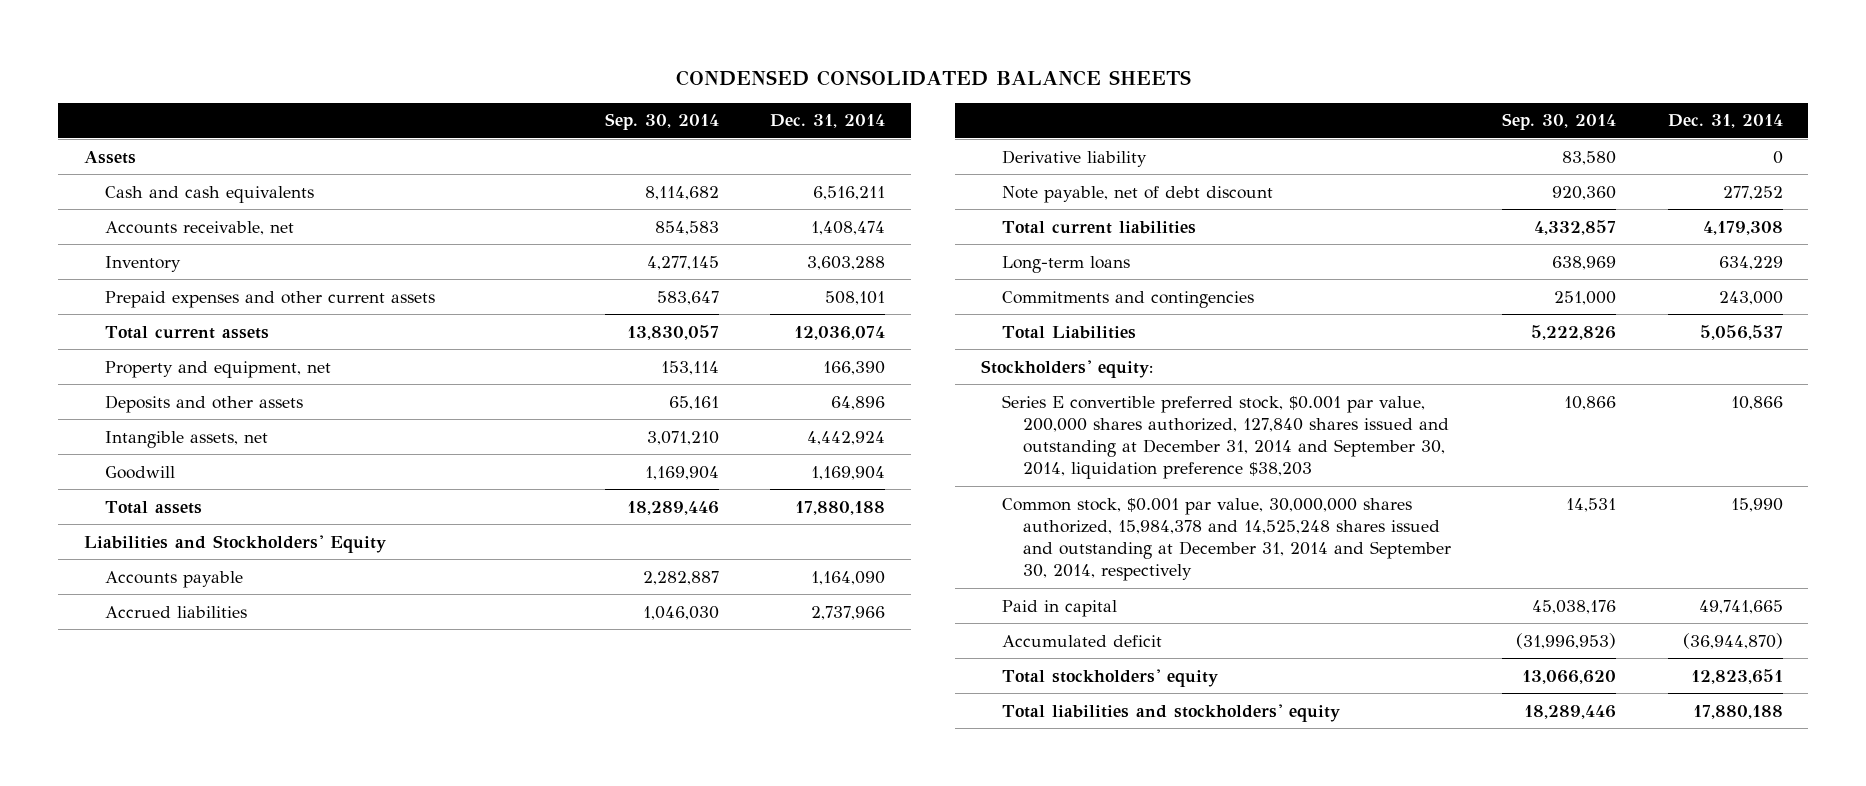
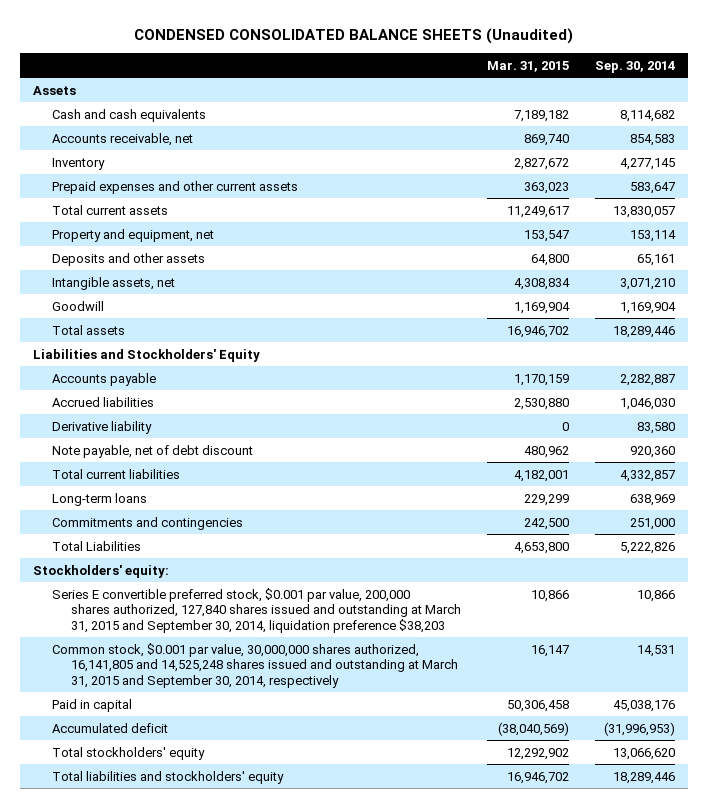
- CONDENSED CONSOLIDATED BALANCE SHEETS
+ CONDENSED CONSOLIDATED BALANCE SHEETS (Unaudited)
- | Sep. 30, 2014 | Dec. 31, 2014
+ | Mar. 31, 2015 | Sep. 30, 2014
- Series E convertible preferred stock, $0.001 par value, 200,000 shares authorized, 127,840 shares issued and outstanding at December 31, 2014 and September 30, 2014, liquidation preference $38,203 | 10,866 | 10,866
- Common stock, $0.001 par value, 30,000,000 shares authorized, 15,984,378 and 14,525,248 shares issued and outstanding at December 31, 2014 and September 30, 2014, respectively | 14,531 | 15,990
+ Series E convertible preferred stock, $0.001 par value, 200,000 shares authorized, 127,840 shares issued and outstanding at March 31, 2015 and September 30, 2014, liquidation preference $38,203 | 10,866 | 10,866
+ Common stock, $0.001 par value, 30,000,000 shares authorized, 16,141,805 and 14,525,248 shares issued and outstanding at March 31, 2015 and September 30, 2014, respectively | 16,147 | 14,531

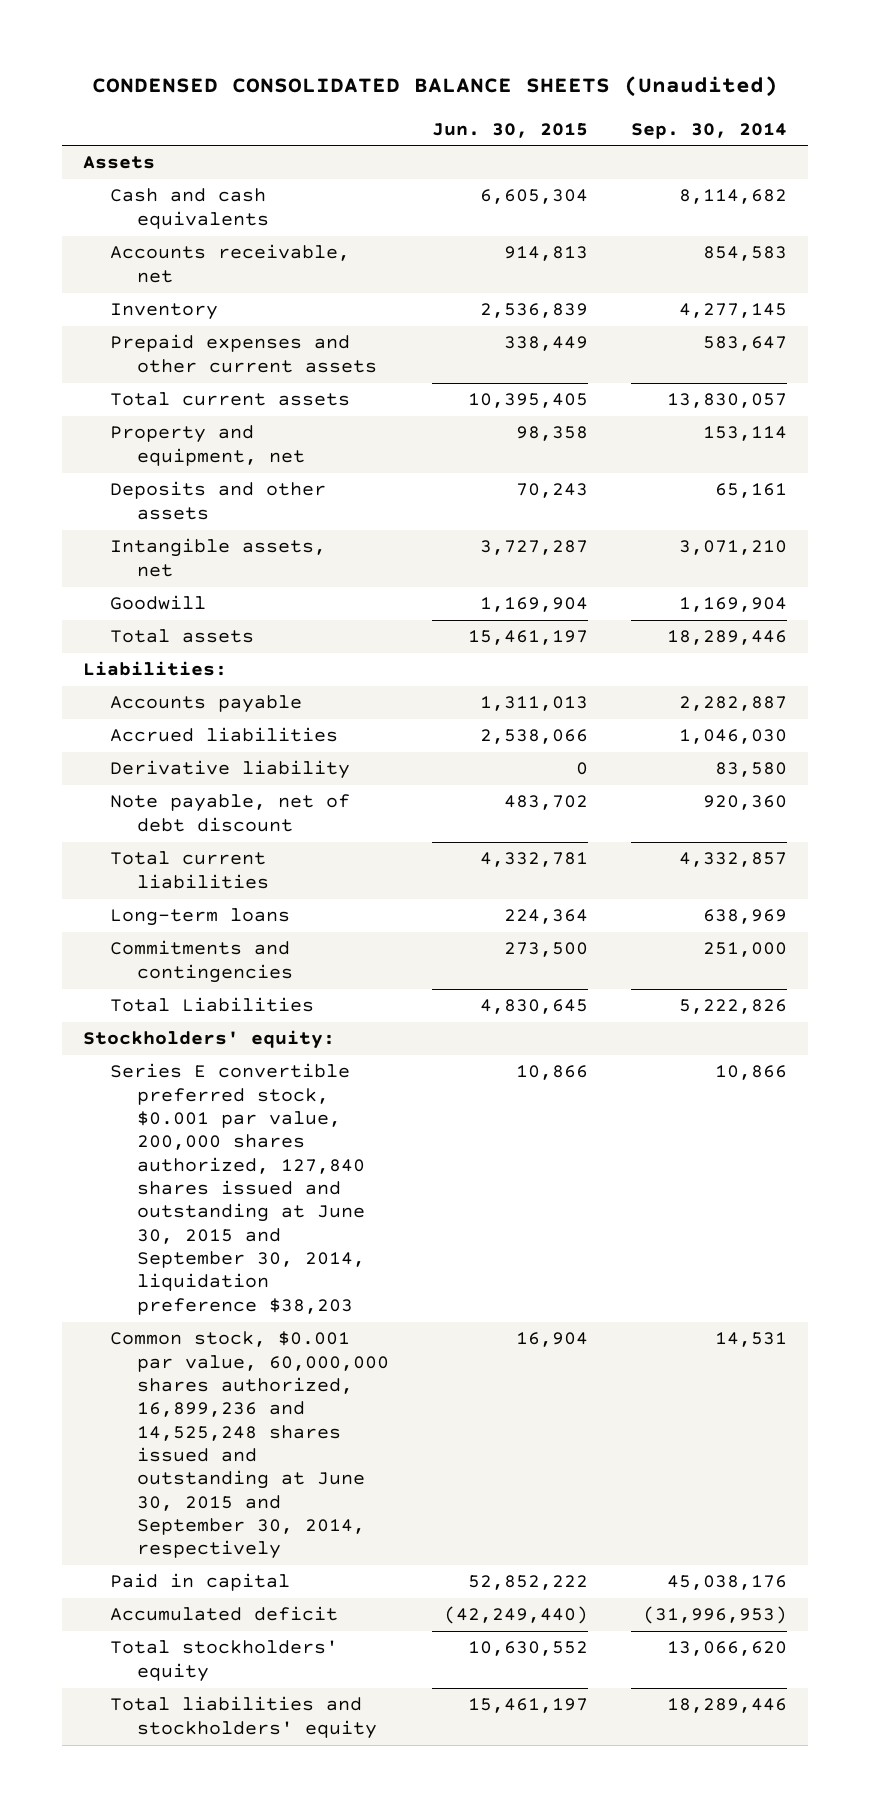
- | Mar. 31, 2015 | Sep. 30, 2014
+ | Jun. 30, 2015 | Sep. 30, 2014
- Liabilities and Stockholders' Equity
+ Liabilities:
- Series E convertible preferred stock, $0.001 par value, 200,000 shares authorized, 127,840 shares issued and outstanding at March 31, 2015 and September 30, 2014, liquidation preference $38,203 | 10,866 | 10,866
- Common stock, $0.001 par value, 30,000,000 shares authorized, 16,141,805 and 14,525,248 shares issued and outstanding at March 31, 2015 and September 30, 2014, respectively | 16,147 | 14,531
+ Series E convertible preferred stock, $0.001 par value, 200,000 shares authorized, 127,840 shares issued and outstanding at June 30, 2015 and September 30, 2014, liquidation preference $38,203 | 10,866 | 10,866
+ Common stock, $0.001 par value, 60,000,000 shares authorized, 16,899,236 and 14,525,248 shares issued and outstanding at June 30, 2015 and September 30, 2014, respectively | 16,904 | 14,531

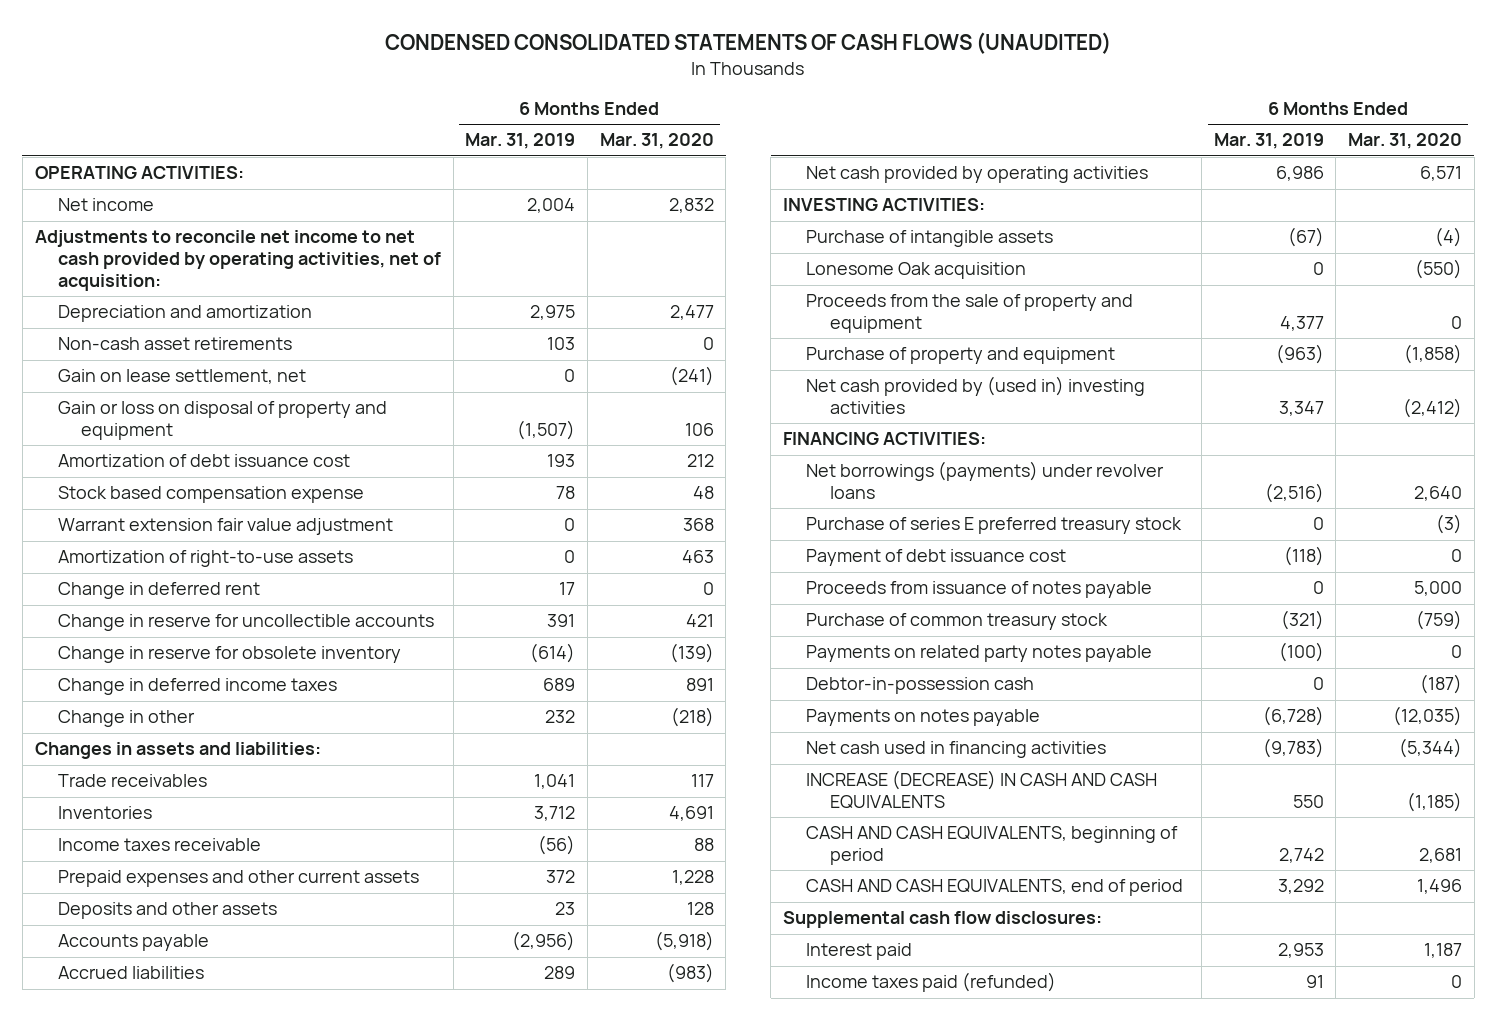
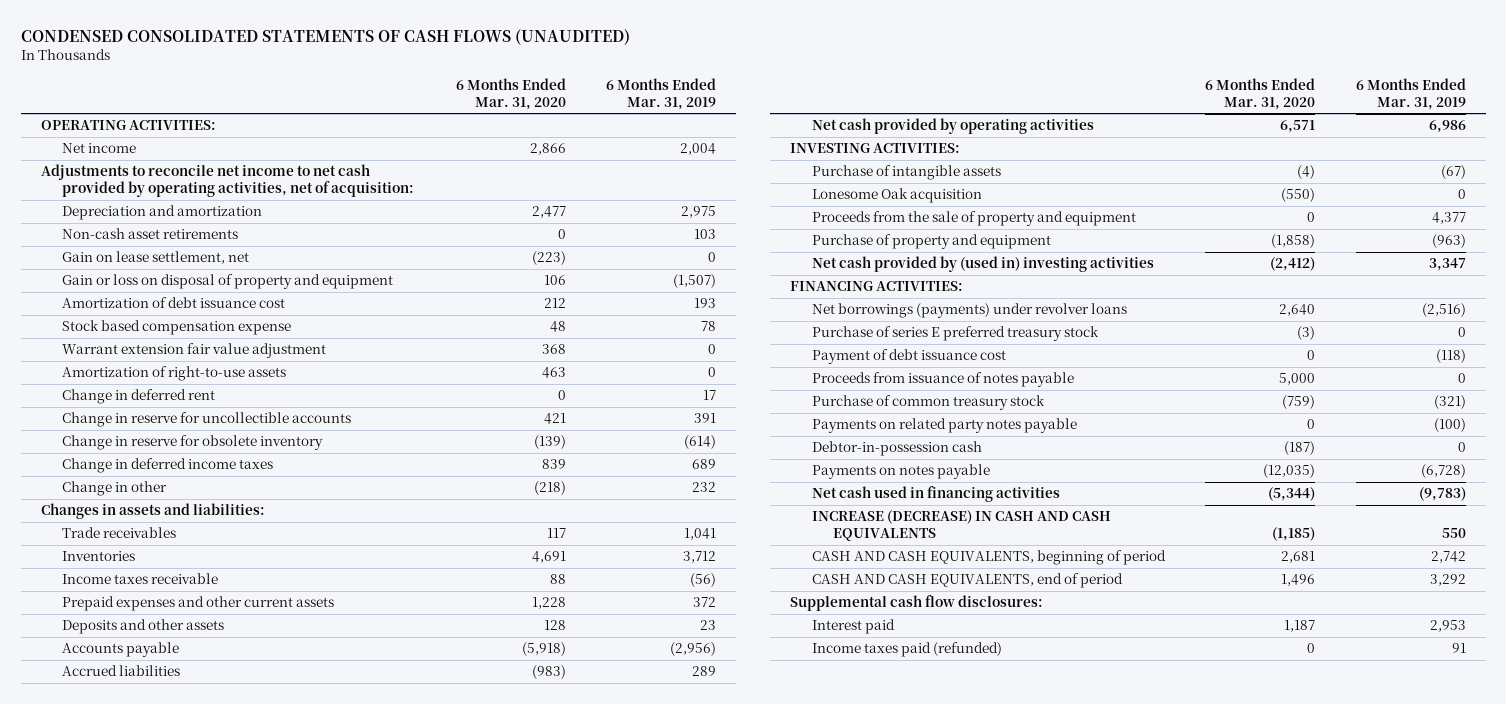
- | 6 Months Ended Mar. 31, 2019 | 6 Months Ended Mar. 31, 2020
+ | 6 Months Ended Mar. 31, 2020 | 6 Months Ended Mar. 31, 2019
- Net income | 2,004 | 2,832
+ Net income | 2,866 | 2,004
- Gain on lease settlement, net | 0 | (241)
+ Gain on lease settlement, net | (223) | 0
- Change in deferred income taxes | 689 | 891
+ Change in deferred income taxes | 839 | 689

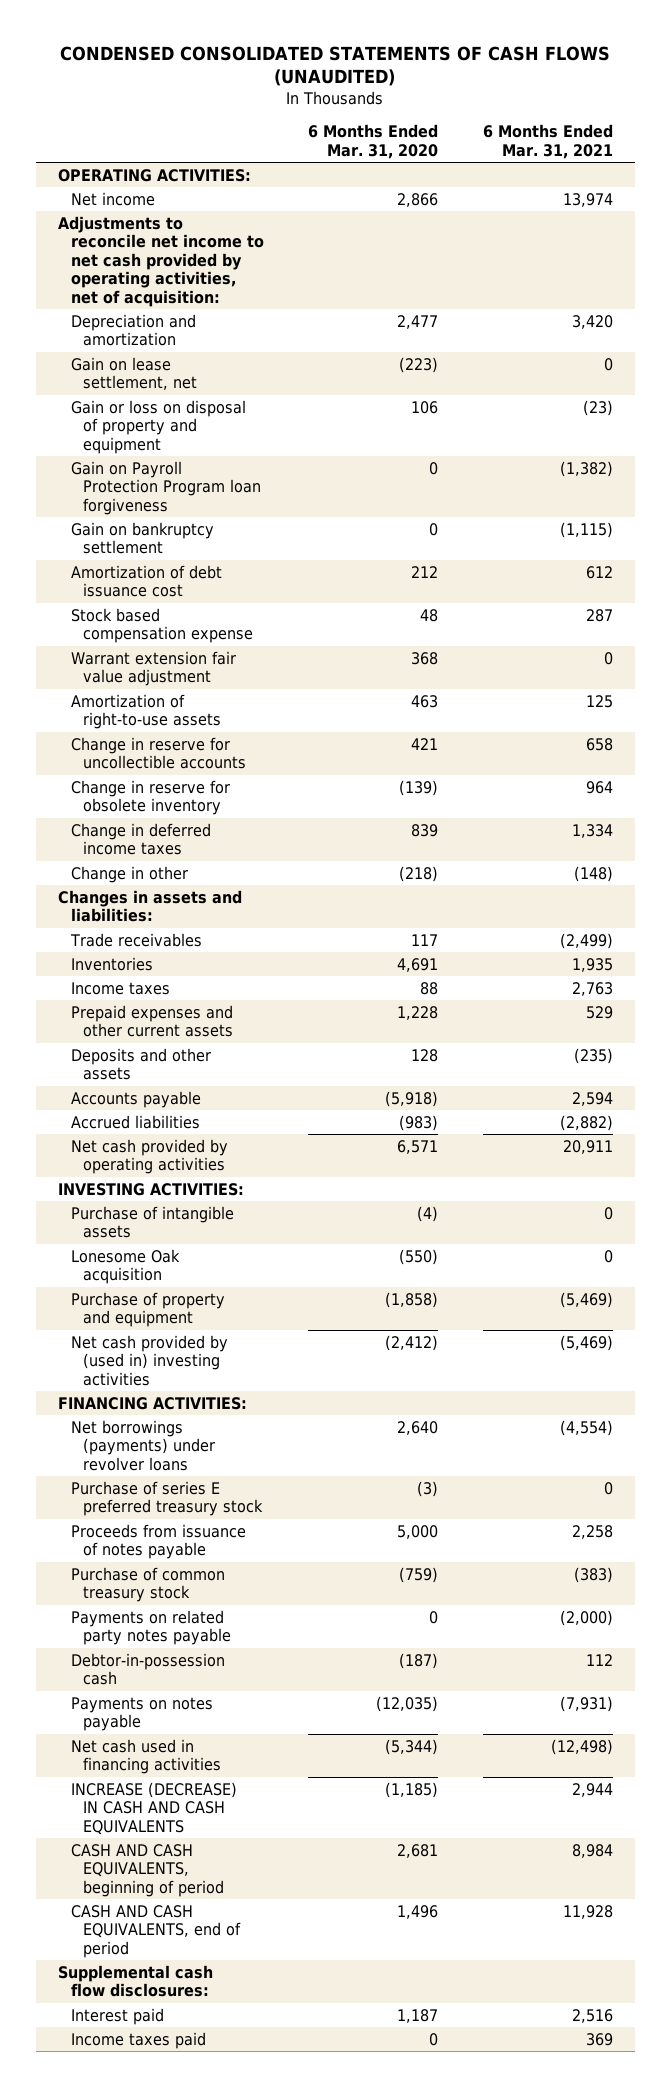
- | 6 Months Ended Mar. 31, 2020 | 6 Months Ended Mar. 31, 2019
+ | 6 Months Ended Mar. 31, 2020 | 6 Months Ended Mar. 31, 2021
- Non-cash asset retirements | 0 | 103
+ Gain on Payroll Protection Program loan forgiveness | 0 | (1,382)
+ Gain on bankruptcy settlement | 0 | (1,115)
- Change in deferred rent | 0 | 17
- Income taxes receivable | 88 | (56)
+ Income taxes | 88 | 2,763
- Proceeds from the sale of property and equipment | 0 | 4,377
- Payment of debt issuance cost | 0 | (118)
- Income taxes paid (refunded) | 0 | 91
+ Income taxes paid | 0 | 369

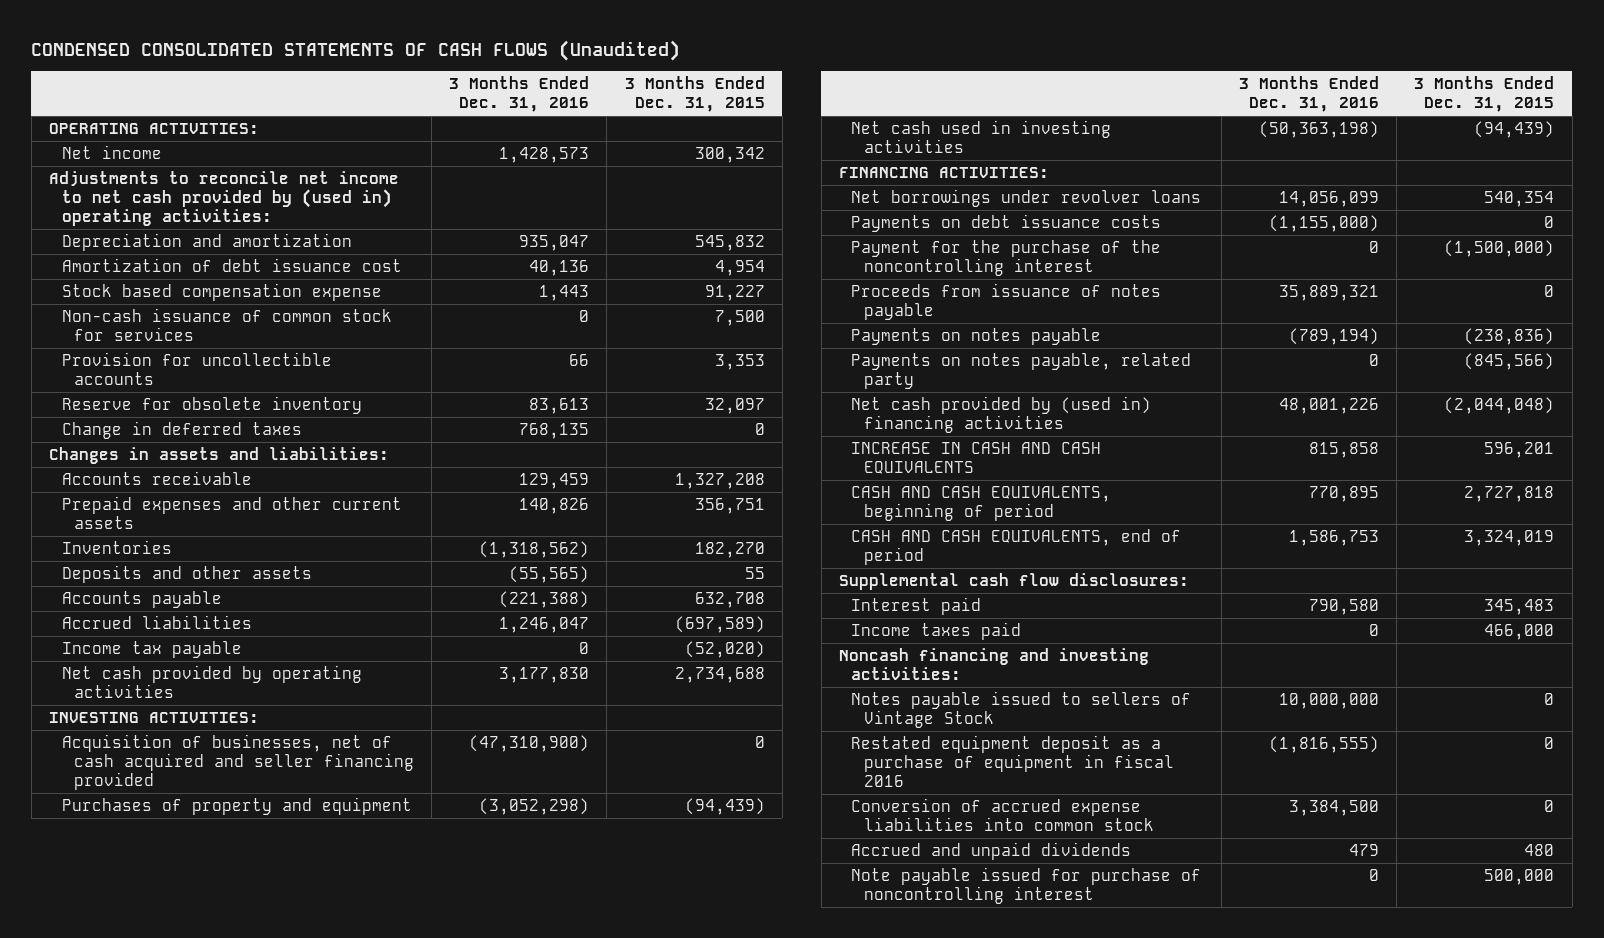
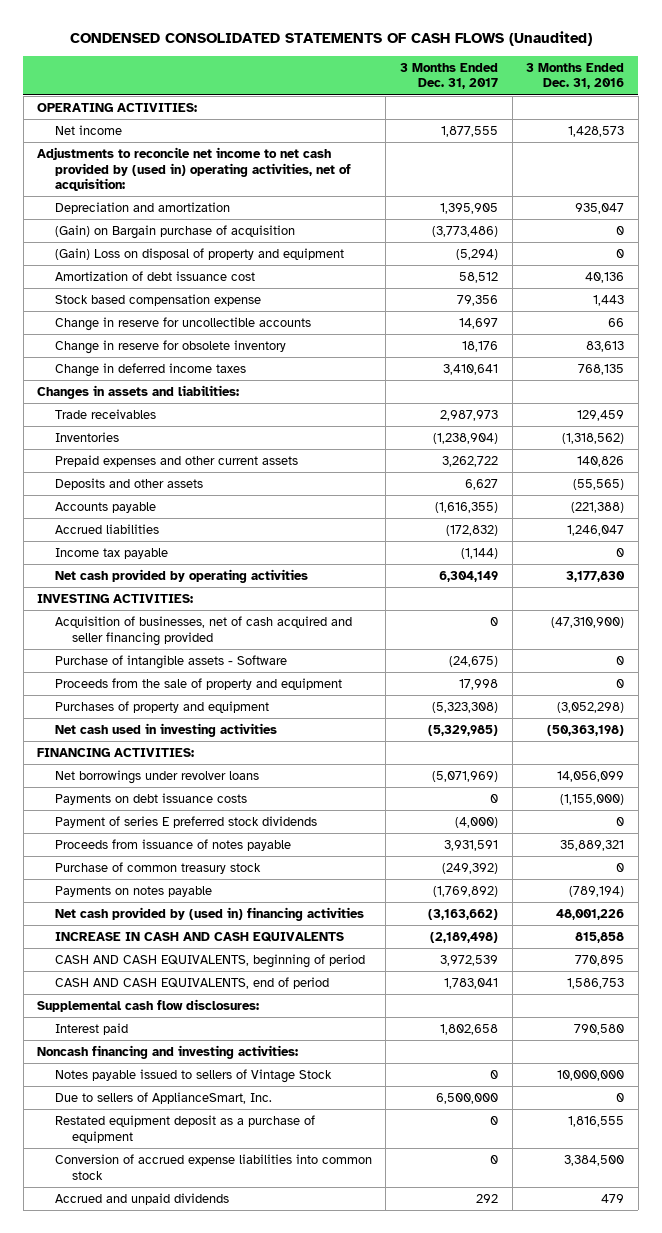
- | 3 Months Ended Dec. 31, 2016 | 3 Months Ended Dec. 31, 2015
+ | 3 Months Ended Dec. 31, 2017 | 3 Months Ended Dec. 31, 2016
- Adjustments to reconcile net income to net cash provided by (used in) operating activities:
+ Adjustments to reconcile net income to net cash provided by (used in) operating activities, net of acquisition:
+ (Gain) on Bargain purchase of acquisition | (3,773,486) | 0
+ (Gain) Loss on disposal of property and equipment | (5,294) | 0
- Non-cash issuance of common stock for services | 0 | 7,500
- Provision for uncollectible accounts | 66 | 3,353
- Reserve for obsolete inventory | 83,613 | 32,097
- Change in deferred taxes | 768,135 | 0
+ Change in reserve for uncollectible accounts | 14,697 | 66
+ Change in reserve for obsolete inventory | 18,176 | 83,613
+ Change in deferred income taxes | 3,410,641 | 768,135
- Accounts receivable | 129,459 | 1,327,208
+ Trade receivables | 2,987,973 | 129,459
moved down: Prepaid expenses and other current assets | 3,262,722 | 140,826
+ Purchase of intangible assets - Software | (24,675) | 0
+ Proceeds from the sale of property and equipment | 17,998 | 0
- Payment for the purchase of the noncontrolling interest | 0 | (1,500,000)
+ Payment of series E preferred stock dividends | (4,000) | 0
+ Purchase of common treasury stock | (249,392) | 0
- Payments on notes payable, related party | 0 | (845,566)
- Income taxes paid | 0 | 466,000
- Restated equipment deposit as a purchase of equipment in fiscal 2016 | (1,816,555) | 0
+ Due to sellers of ApplianceSmart, Inc. | 6,500,000 | 0
+ Restated equipment deposit as a purchase of equipment | 0 | 1,816,555
- Note payable issued for purchase of noncontrolling interest | 0 | 500,000

